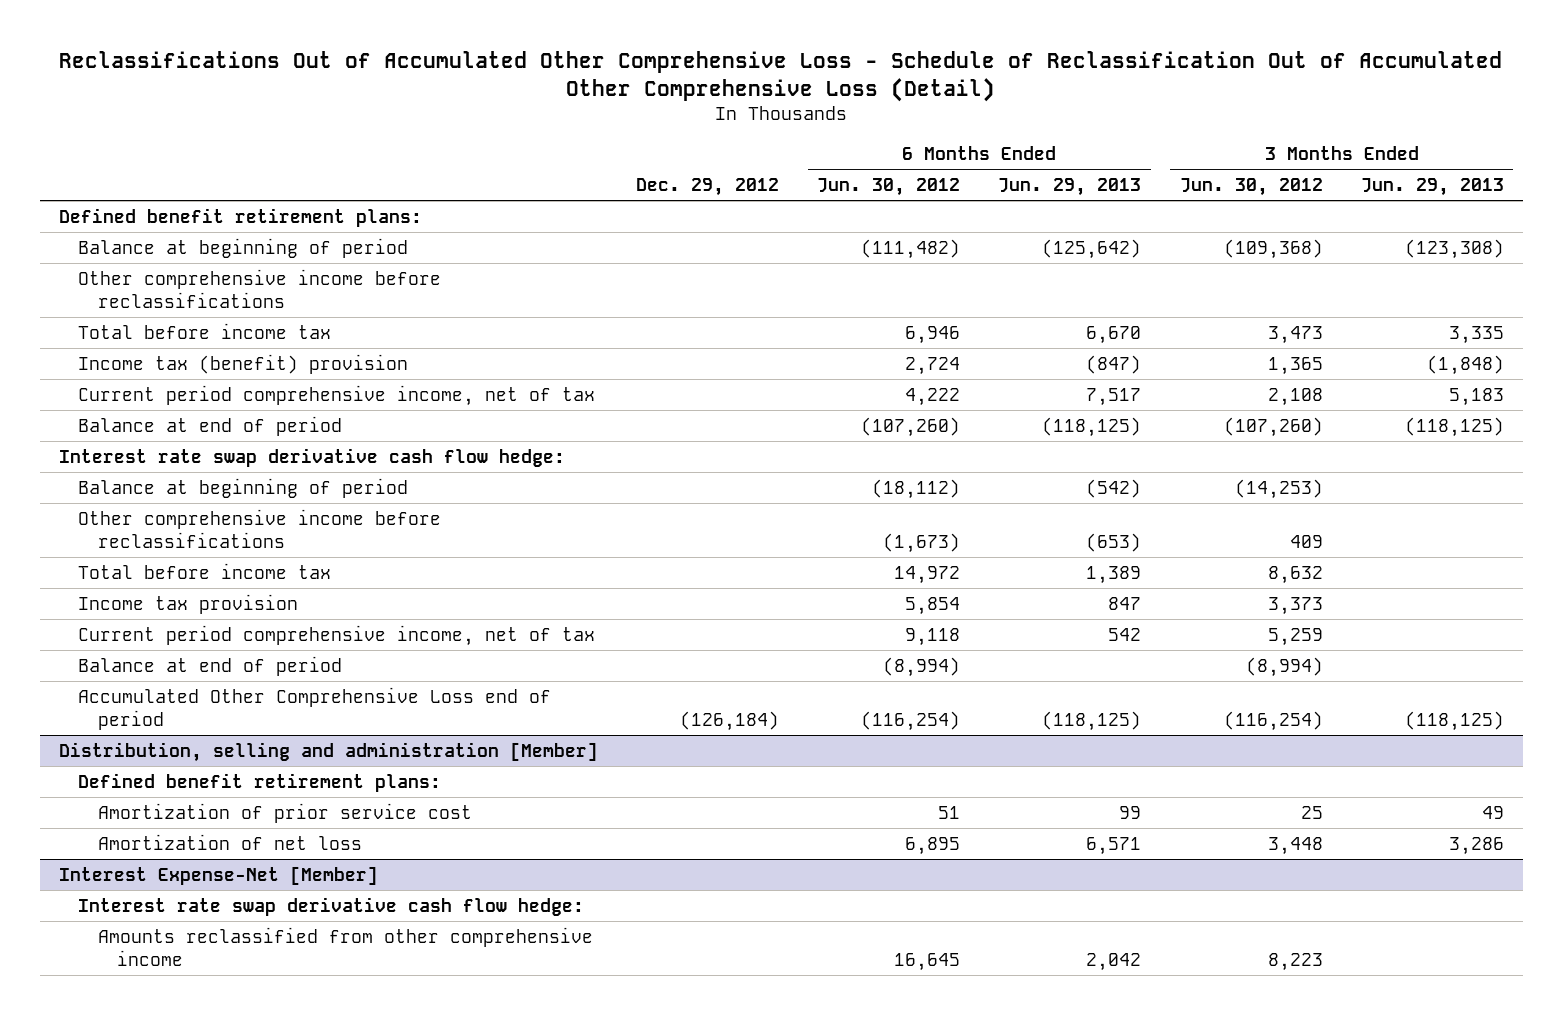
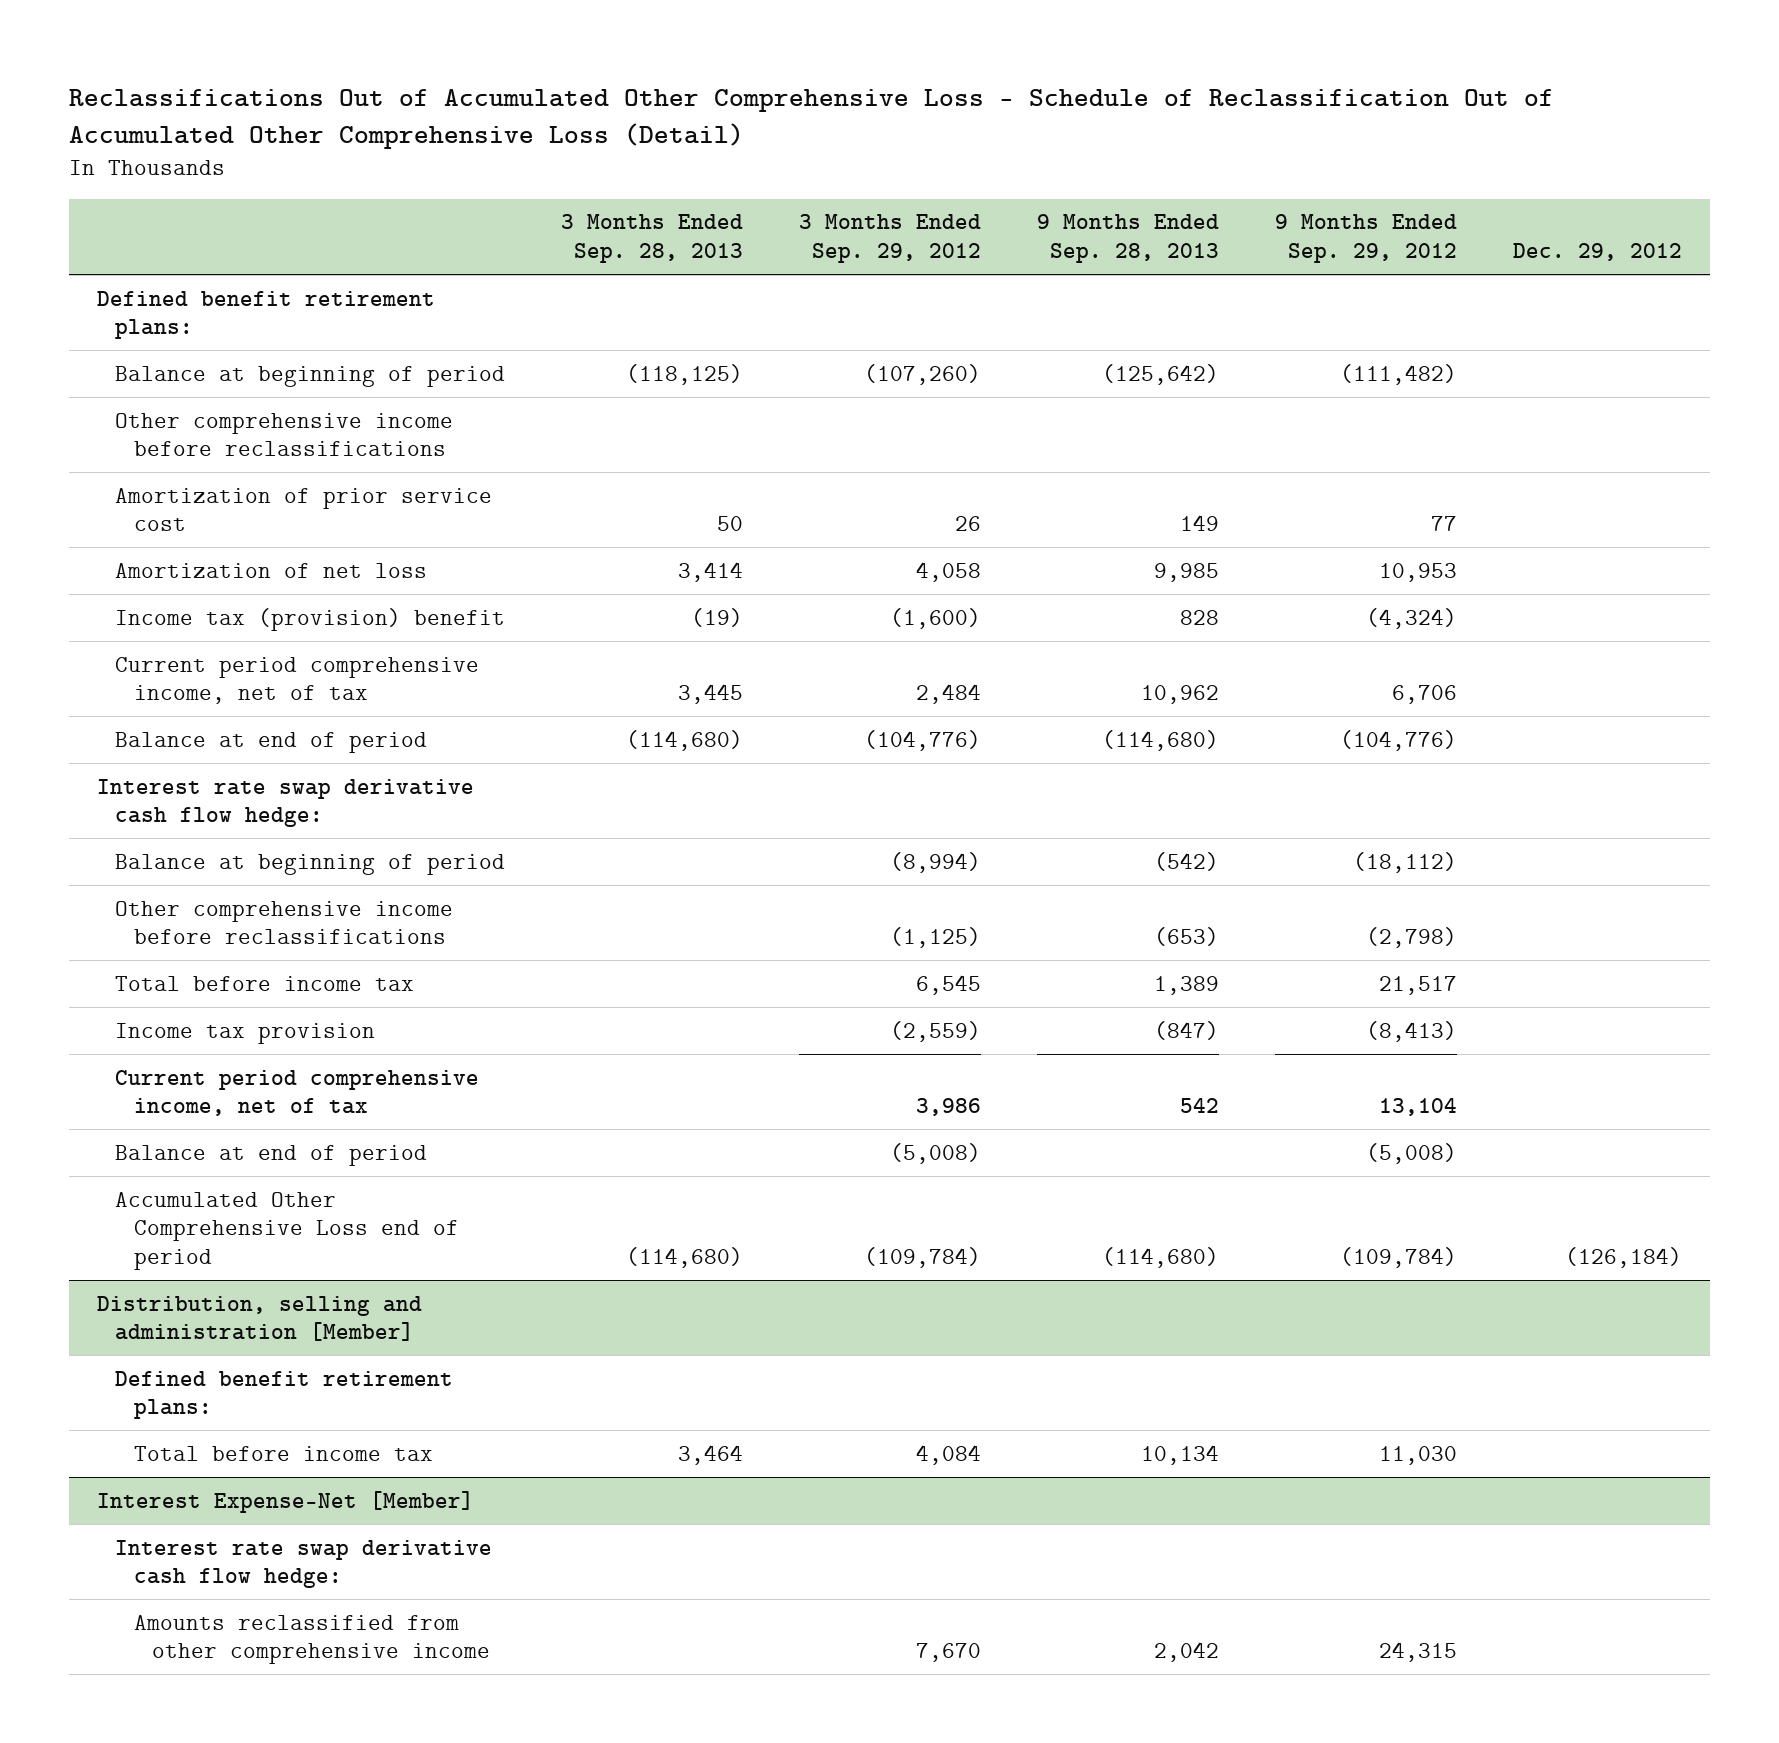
- | Dec. 29, 2012 | 6 Months Ended Jun. 30, 2012 | 6 Months Ended Jun. 29, 2013 | 3 Months Ended Jun. 30, 2012 | 3 Months Ended Jun. 29, 2013
+ | 3 Months Ended Sep. 28, 2013 | 3 Months Ended Sep. 29, 2012 | 9 Months Ended Sep. 28, 2013 | 9 Months Ended Sep. 29, 2012 | Dec. 29, 2012
- Total before income tax | | 6,946 | 6,670 | 3,473 | 3,335
- Income tax (benefit) provision | | 2,724 | (847) | 1,365 | (1,848)
+ Amortization of prior service cost | 50 | 26 | 149 | 77 |
+ Amortization of net loss | 3,414 | 4,058 | 9,985 | 10,953 |
+ Income tax (provision) benefit | (19) | (1,600) | 828 | (4,324) |
@ Distribution, selling and administration [Member]
- Amortization of prior service cost | | 51 | 99 | 25 | 49
- Amortization of net loss | | 6,895 | 6,571 | 3,448 | 3,286
+ Total before income tax | 3,464 | 4,084 | 10,134 | 11,030 |

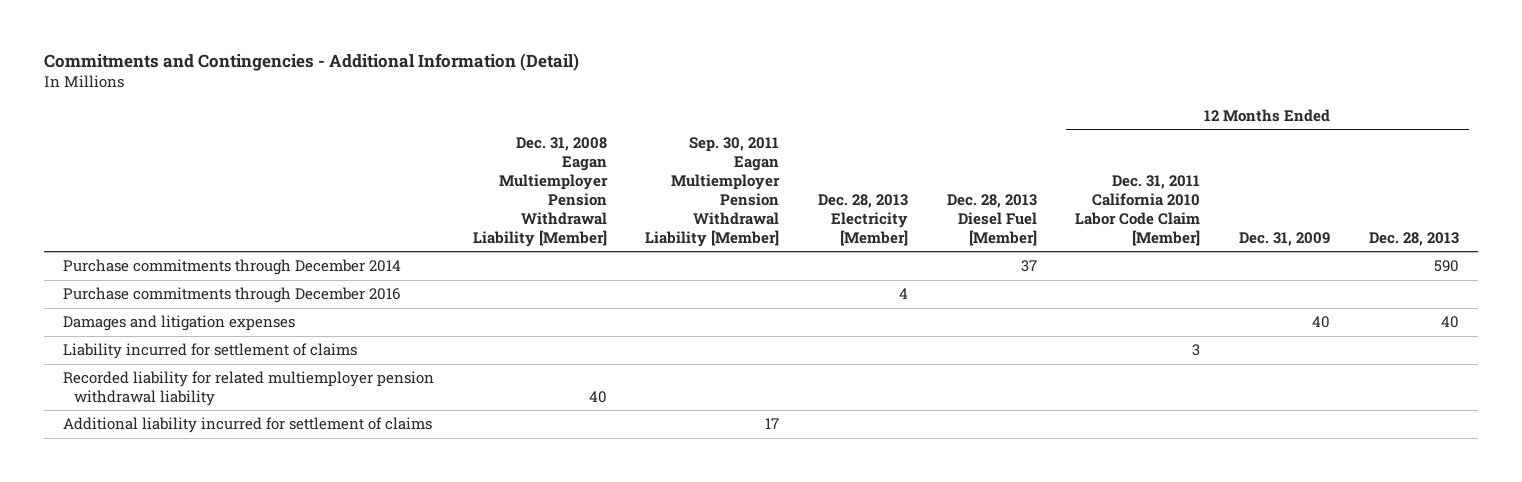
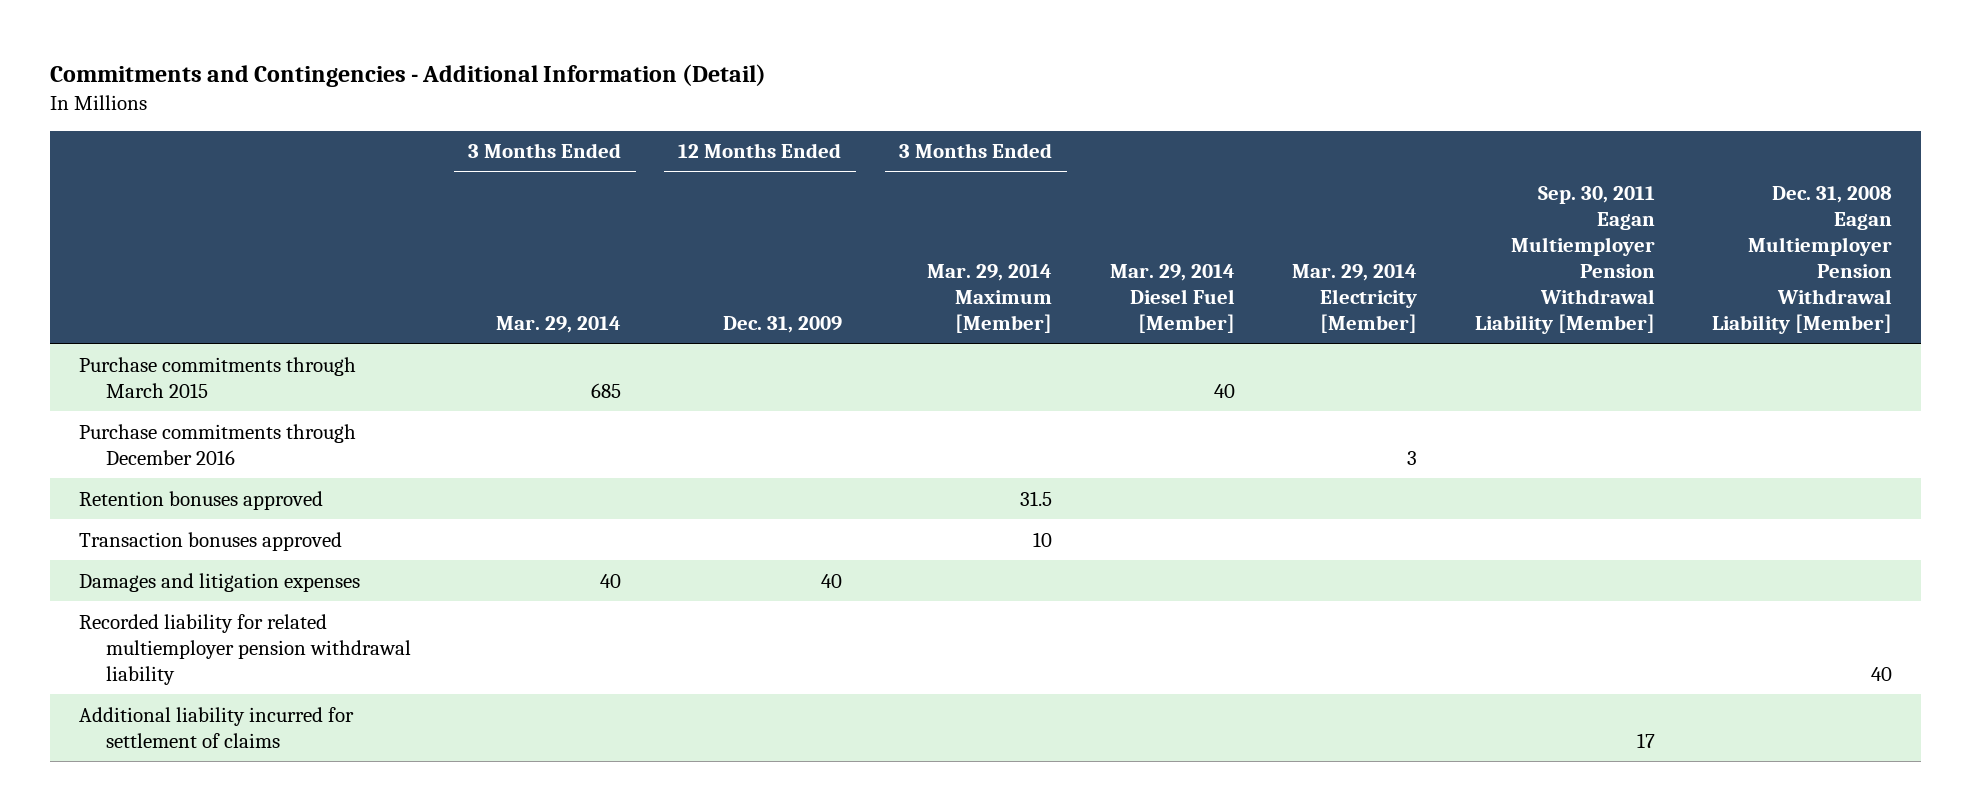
- | Dec. 31, 2008 Eagan Multiemployer Pension Withdrawal Liability [Member] | Sep. 30, 2011 Eagan Multiemployer Pension Withdrawal Liability [Member] | Dec. 28, 2013 Electricity [Member] | Dec. 28, 2013 Diesel Fuel [Member] | 12 Months Ended Dec. 31, 2011 California 2010 Labor Code Claim [Member] | 12 Months Ended Dec. 31, 2009 | 12 Months Ended Dec. 28, 2013
+ | 3 Months Ended Mar. 29, 2014 | 12 Months Ended Dec. 31, 2009 | 3 Months Ended Mar. 29, 2014 Maximum [Member] | Mar. 29, 2014 Diesel Fuel [Member] | Mar. 29, 2014 Electricity [Member] | Sep. 30, 2011 Eagan Multiemployer Pension Withdrawal Liability [Member] | Dec. 31, 2008 Eagan Multiemployer Pension Withdrawal Liability [Member]
- Purchase commitments through December 2014 | | | | 37 | | | 590
+ Purchase commitments through March 2015 | 685 | | | 40 | | |
+ Retention bonuses approved | | | 31.5 | | | |
+ Transaction bonuses approved | | | 10 | | | |
- Liability incurred for settlement of claims | | | | | 3 | |

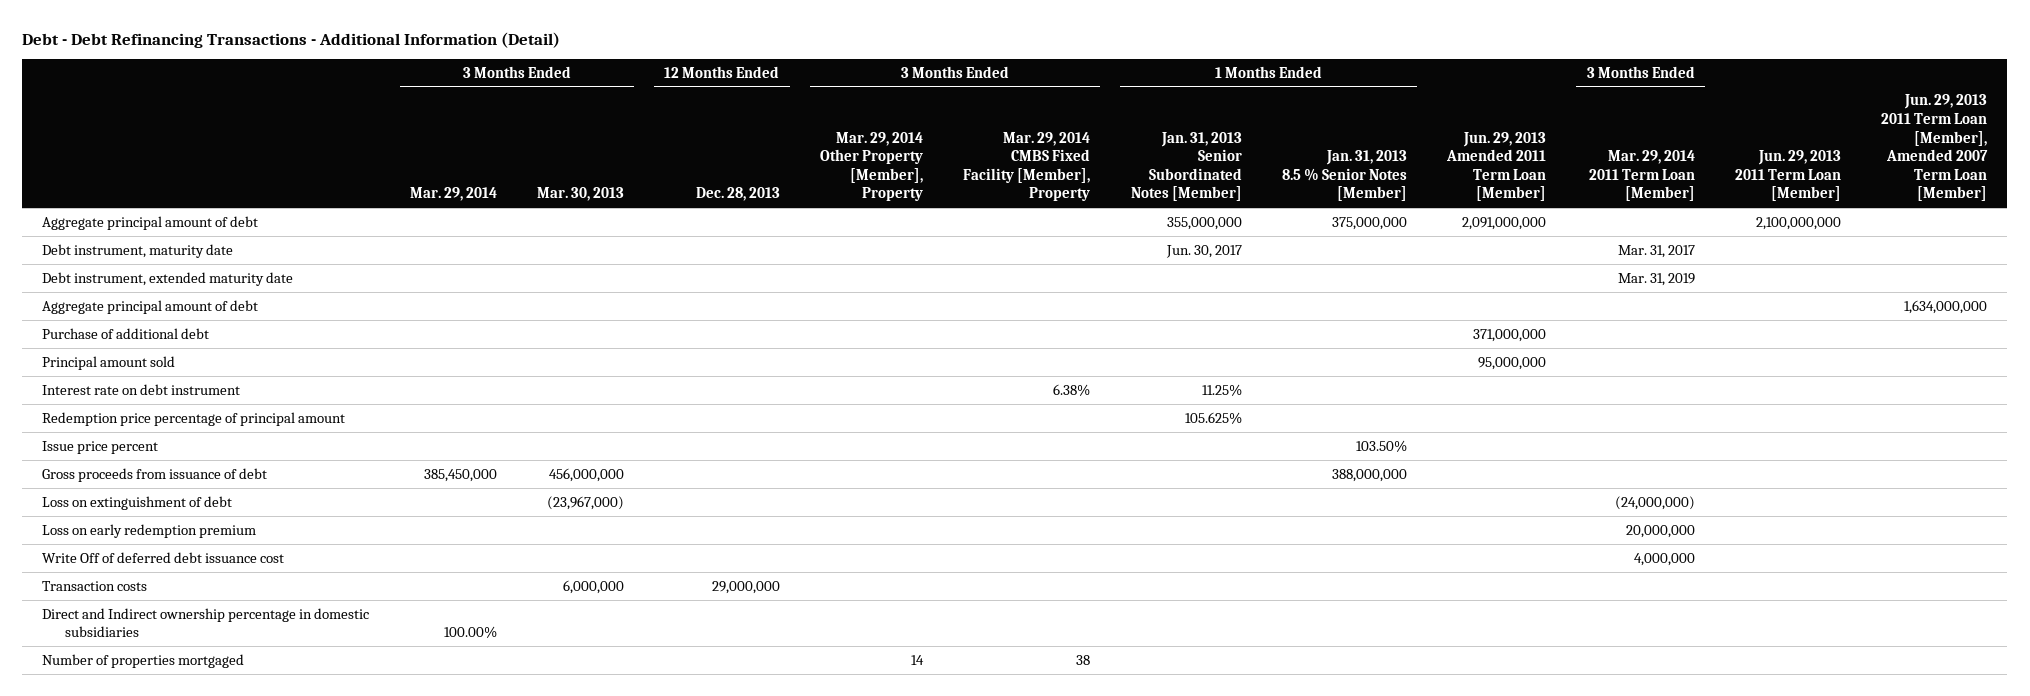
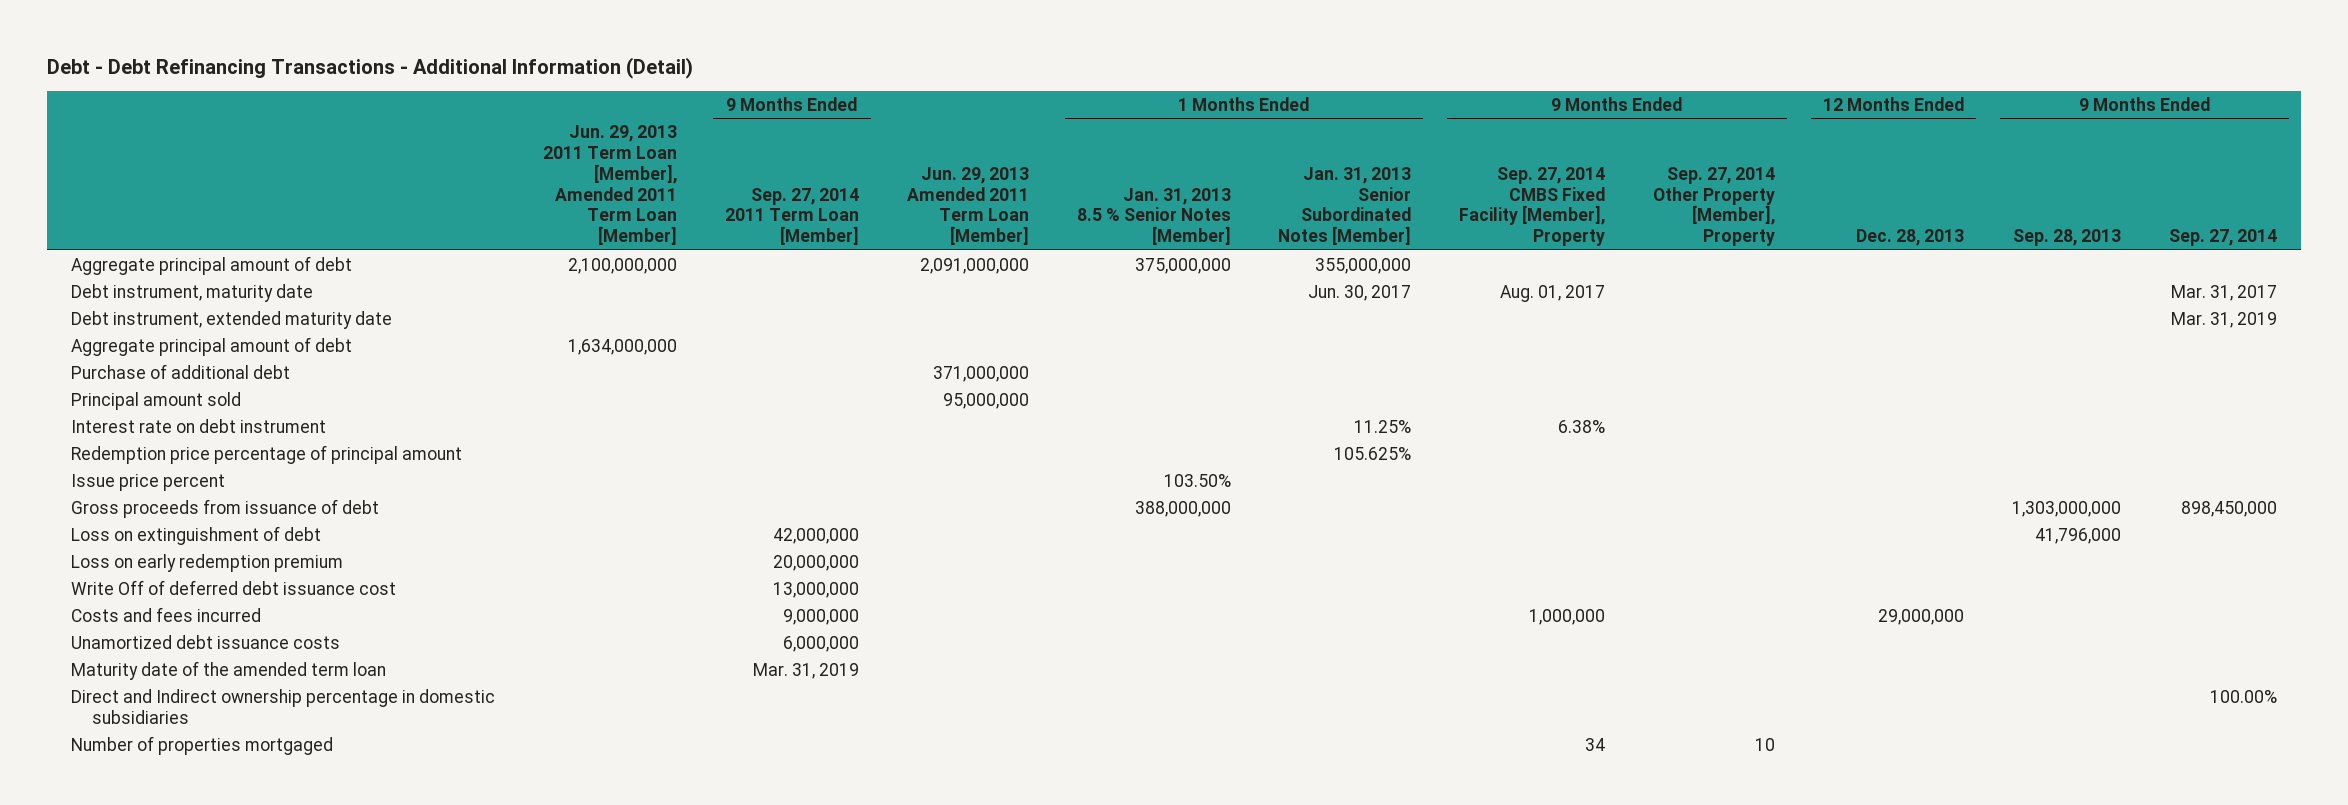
- | 3 Months Ended Mar. 29, 2014 | 3 Months Ended Mar. 30, 2013 | 12 Months Ended Dec. 28, 2013 | 3 Months Ended Mar. 29, 2014 Other Property [Member], Property | 3 Months Ended Mar. 29, 2014 CMBS Fixed Facility [Member], Property | 1 Months Ended Jan. 31, 2013 Senior Subordinated Notes [Member] | 1 Months Ended Jan. 31, 2013 8.5 % Senior Notes [Member] | Jun. 29, 2013 Amended 2011 Term Loan [Member] | 3 Months Ended Mar. 29, 2014 2011 Term Loan [Member] | Jun. 29, 2013 2011 Term Loan [Member] | Jun. 29, 2013 2011 Term Loan [Member], Amended 2007 Term Loan [Member]
+ | Jun. 29, 2013 2011 Term Loan [Member], Amended 2011 Term Loan [Member] | 9 Months Ended Sep. 27, 2014 2011 Term Loan [Member] | Jun. 29, 2013 Amended 2011 Term Loan [Member] | 1 Months Ended Jan. 31, 2013 8.5 % Senior Notes [Member] | 1 Months Ended Jan. 31, 2013 Senior Subordinated Notes [Member] | 9 Months Ended Sep. 27, 2014 CMBS Fixed Facility [Member], Property | 9 Months Ended Sep. 27, 2014 Other Property [Member], Property | 12 Months Ended Dec. 28, 2013 | 9 Months Ended Sep. 28, 2013 | 9 Months Ended Sep. 27, 2014
- Transaction costs | | 6,000,000 | 29,000,000 | | | | | | | |
+ Costs and fees incurred | | 9,000,000 | | | | 1,000,000 | | 29,000,000 | |
+ Unamortized debt issuance costs | | 6,000,000 | | | | | | | |
+ Maturity date of the amended term loan | | Mar. 31, 2019 | | | | | | | |

